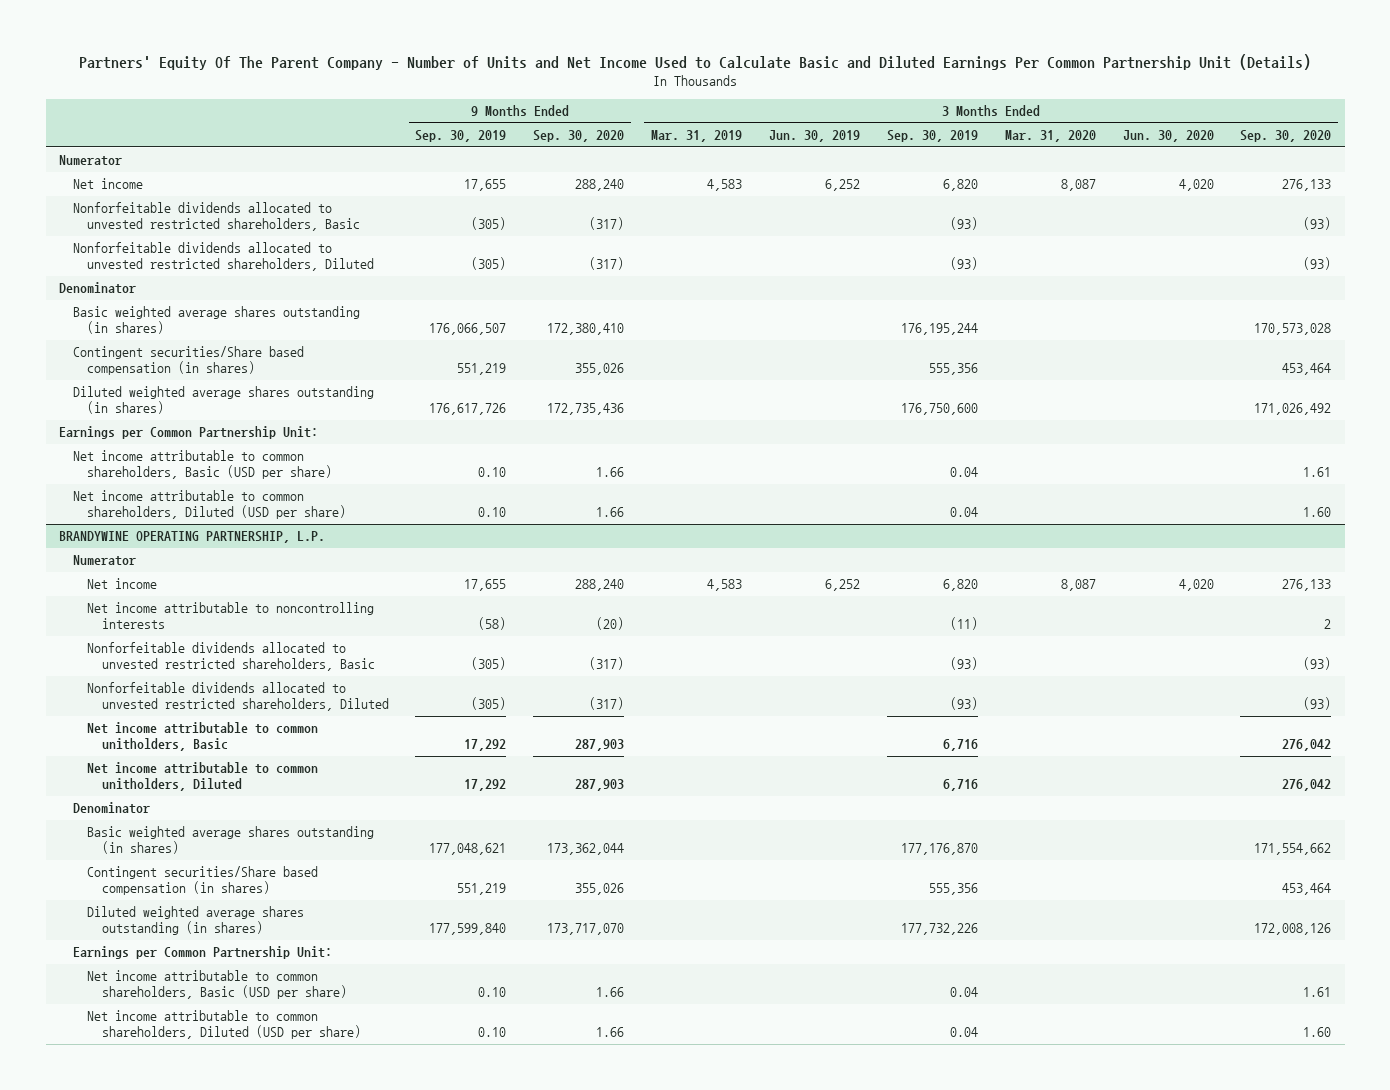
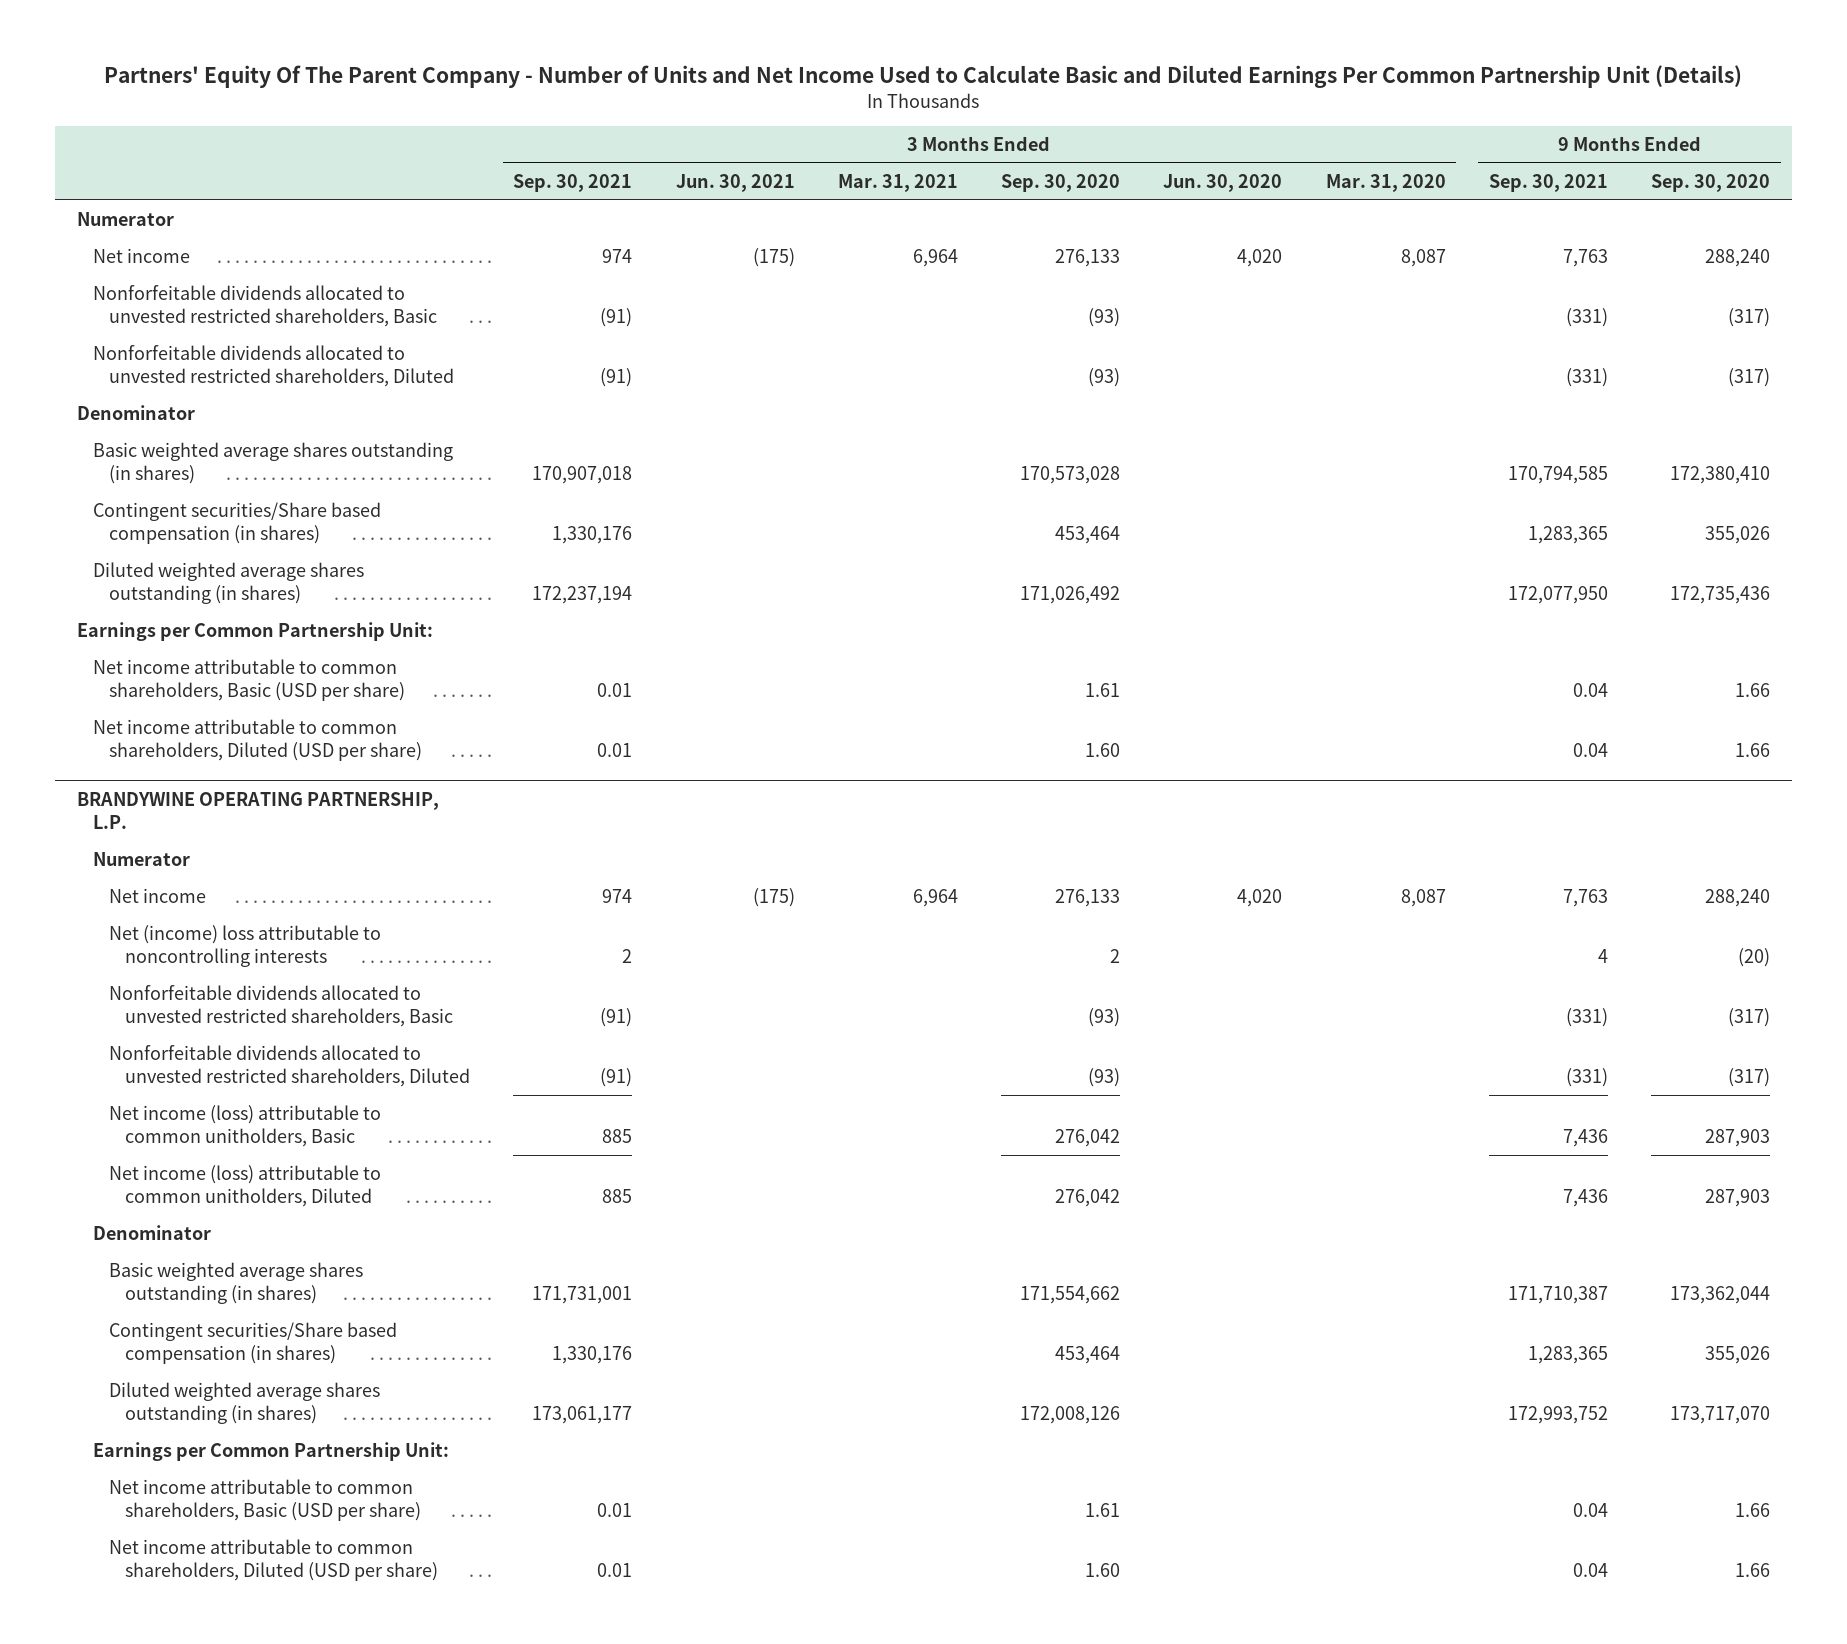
- | 9 Months Ended Sep. 30, 2019 | 9 Months Ended Sep. 30, 2020 | 3 Months Ended Mar. 31, 2019 | 3 Months Ended Jun. 30, 2019 | 3 Months Ended Sep. 30, 2019 | 3 Months Ended Mar. 31, 2020 | 3 Months Ended Jun. 30, 2020 | 3 Months Ended Sep. 30, 2020
+ | 3 Months Ended Sep. 30, 2021 | 3 Months Ended Jun. 30, 2021 | 3 Months Ended Mar. 31, 2021 | 3 Months Ended Sep. 30, 2020 | 3 Months Ended Jun. 30, 2020 | 3 Months Ended Mar. 31, 2020 | 9 Months Ended Sep. 30, 2021 | 9 Months Ended Sep. 30, 2020
@ BRANDYWINE OPERATING PARTNERSHIP, L.P.
- Net income attributable to noncontrolling interests | (58) | (20) | | | (11) | | | 2
+ Net (income) loss attributable to noncontrolling interests | 2 | | | 2 | | | 4 | (20)
- Net income attributable to common unitholders, Basic | 17,292 | 287,903 | | | 6,716 | | | 276,042
- Net income attributable to common unitholders, Diluted | 17,292 | 287,903 | | | 6,716 | | | 276,042
+ Net income (loss) attributable to common unitholders, Basic | 885 | | | 276,042 | | | 7,436 | 287,903
+ Net income (loss) attributable to common unitholders, Diluted | 885 | | | 276,042 | | | 7,436 | 287,903

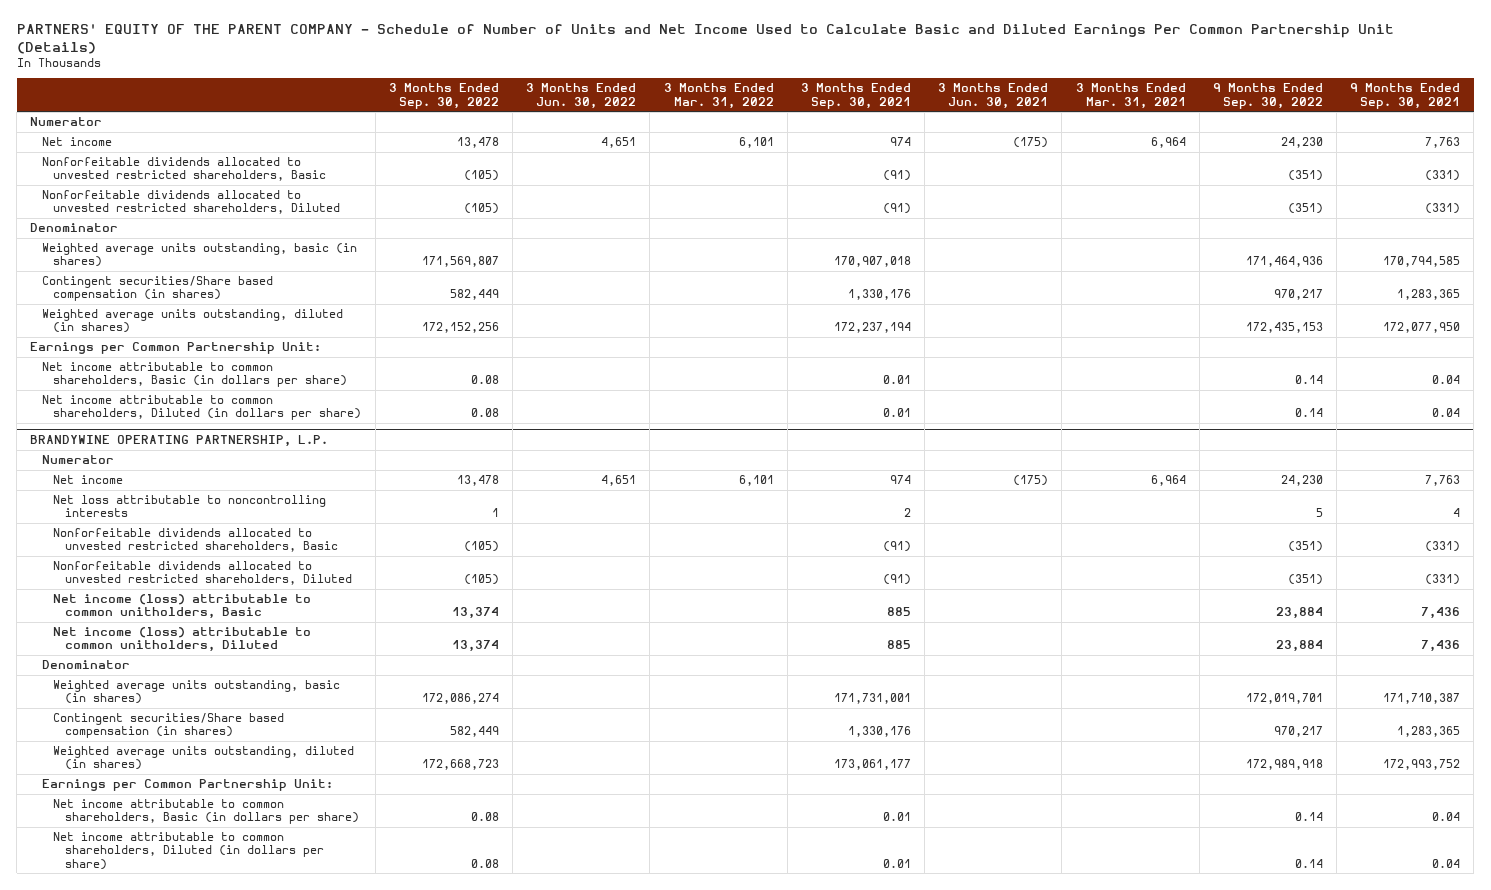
- Partners' Equity Of The Parent Company - Number of Units and Net Income Used to Calculate Basic and Diluted Earnings Per Common Partnership Unit (Details)
+ PARTNERS' EQUITY OF THE PARENT COMPANY - Schedule of Number of Units and Net Income Used to Calculate Basic and Diluted Earnings Per Common Partnership Unit (Details)
- | 3 Months Ended Sep. 30, 2021 | 3 Months Ended Jun. 30, 2021 | 3 Months Ended Mar. 31, 2021 | 3 Months Ended Sep. 30, 2020 | 3 Months Ended Jun. 30, 2020 | 3 Months Ended Mar. 31, 2020 | 9 Months Ended Sep. 30, 2021 | 9 Months Ended Sep. 30, 2020
+ | 3 Months Ended Sep. 30, 2022 | 3 Months Ended Jun. 30, 2022 | 3 Months Ended Mar. 31, 2022 | 3 Months Ended Sep. 30, 2021 | 3 Months Ended Jun. 30, 2021 | 3 Months Ended Mar. 31, 2021 | 9 Months Ended Sep. 30, 2022 | 9 Months Ended Sep. 30, 2021
- Basic weighted average shares outstanding (in shares) | 170,907,018 | | | 170,573,028 | | | 170,794,585 | 172,380,410
+ Weighted average units outstanding, basic (in shares) | 171,569,807 | | | 170,907,018 | | | 171,464,936 | 170,794,585
- Diluted weighted average shares outstanding (in shares) | 172,237,194 | | | 171,026,492 | | | 172,077,950 | 172,735,436
+ Weighted average units outstanding, diluted (in shares) | 172,152,256 | | | 172,237,194 | | | 172,435,153 | 172,077,950
- Net income attributable to common shareholders, Basic (USD per share) | 0.01 | | | 1.61 | | | 0.04 | 1.66
- Net income attributable to common shareholders, Diluted (USD per share) | 0.01 | | | 1.60 | | | 0.04 | 1.66
+ Net income attributable to common shareholders, Basic (in dollars per share) | 0.08 | | | 0.01 | | | 0.14 | 0.04
+ Net income attributable to common shareholders, Diluted (in dollars per share) | 0.08 | | | 0.01 | | | 0.14 | 0.04
@ BRANDYWINE OPERATING PARTNERSHIP, L.P.
- Net (income) loss attributable to noncontrolling interests | 2 | | | 2 | | | 4 | (20)
+ Net loss attributable to noncontrolling interests | 1 | | | 2 | | | 5 | 4
- Basic weighted average shares outstanding (in shares) | 171,731,001 | | | 171,554,662 | | | 171,710,387 | 173,362,044
+ Weighted average units outstanding, basic (in shares) | 172,086,274 | | | 171,731,001 | | | 172,019,701 | 171,710,387
- Diluted weighted average shares outstanding (in shares) | 173,061,177 | | | 172,008,126 | | | 172,993,752 | 173,717,070
+ Weighted average units outstanding, diluted (in shares) | 172,668,723 | | | 173,061,177 | | | 172,989,918 | 172,993,752
- Net income attributable to common shareholders, Basic (USD per share) | 0.01 | | | 1.61 | | | 0.04 | 1.66
- Net income attributable to common shareholders, Diluted (USD per share) | 0.01 | | | 1.60 | | | 0.04 | 1.66
+ Net income attributable to common shareholders, Basic (in dollars per share) | 0.08 | | | 0.01 | | | 0.14 | 0.04
+ Net income attributable to common shareholders, Diluted (in dollars per share) | 0.08 | | | 0.01 | | | 0.14 | 0.04

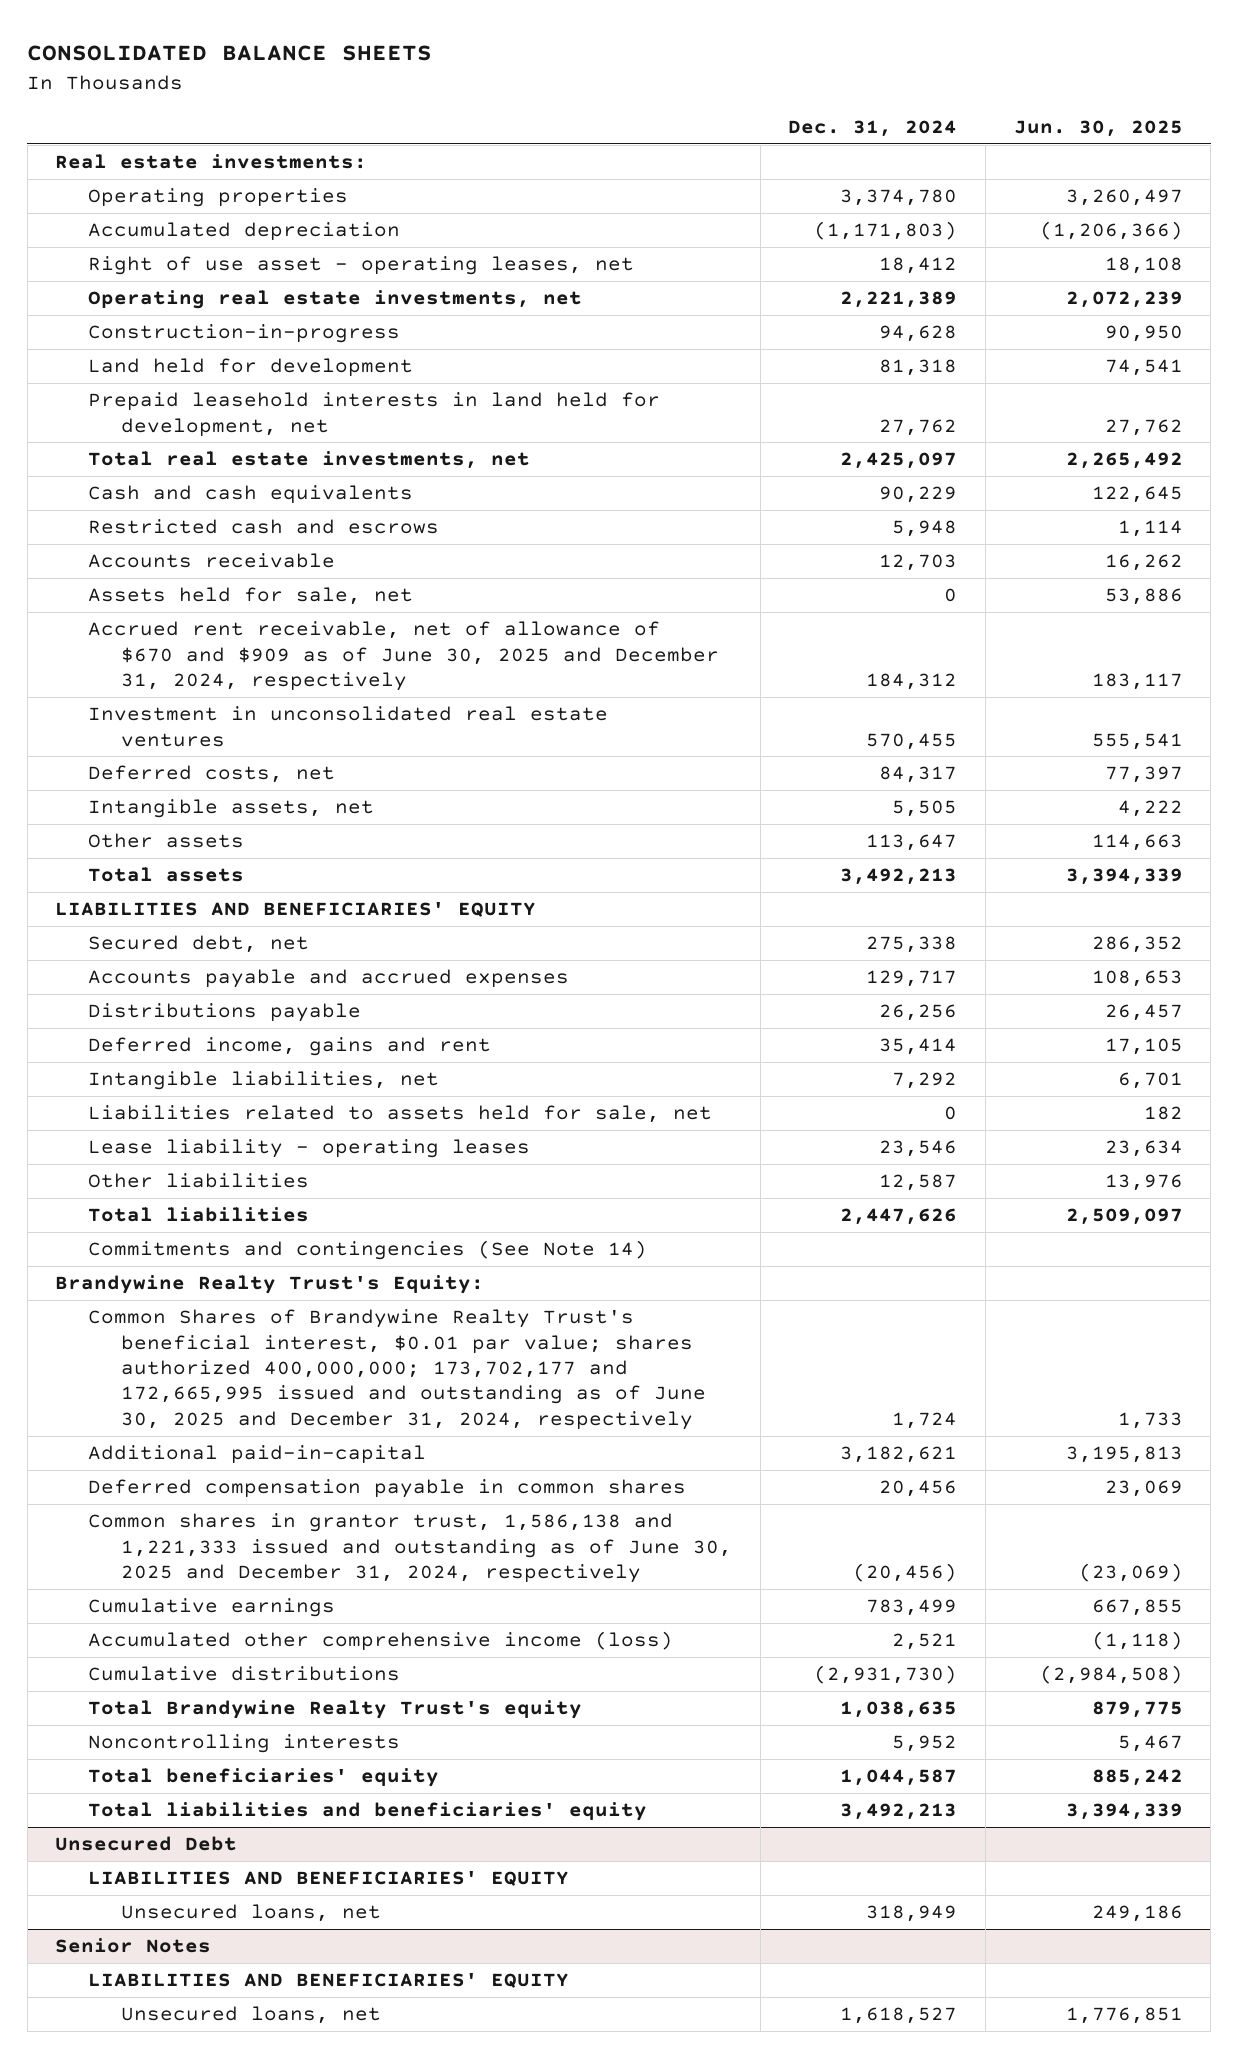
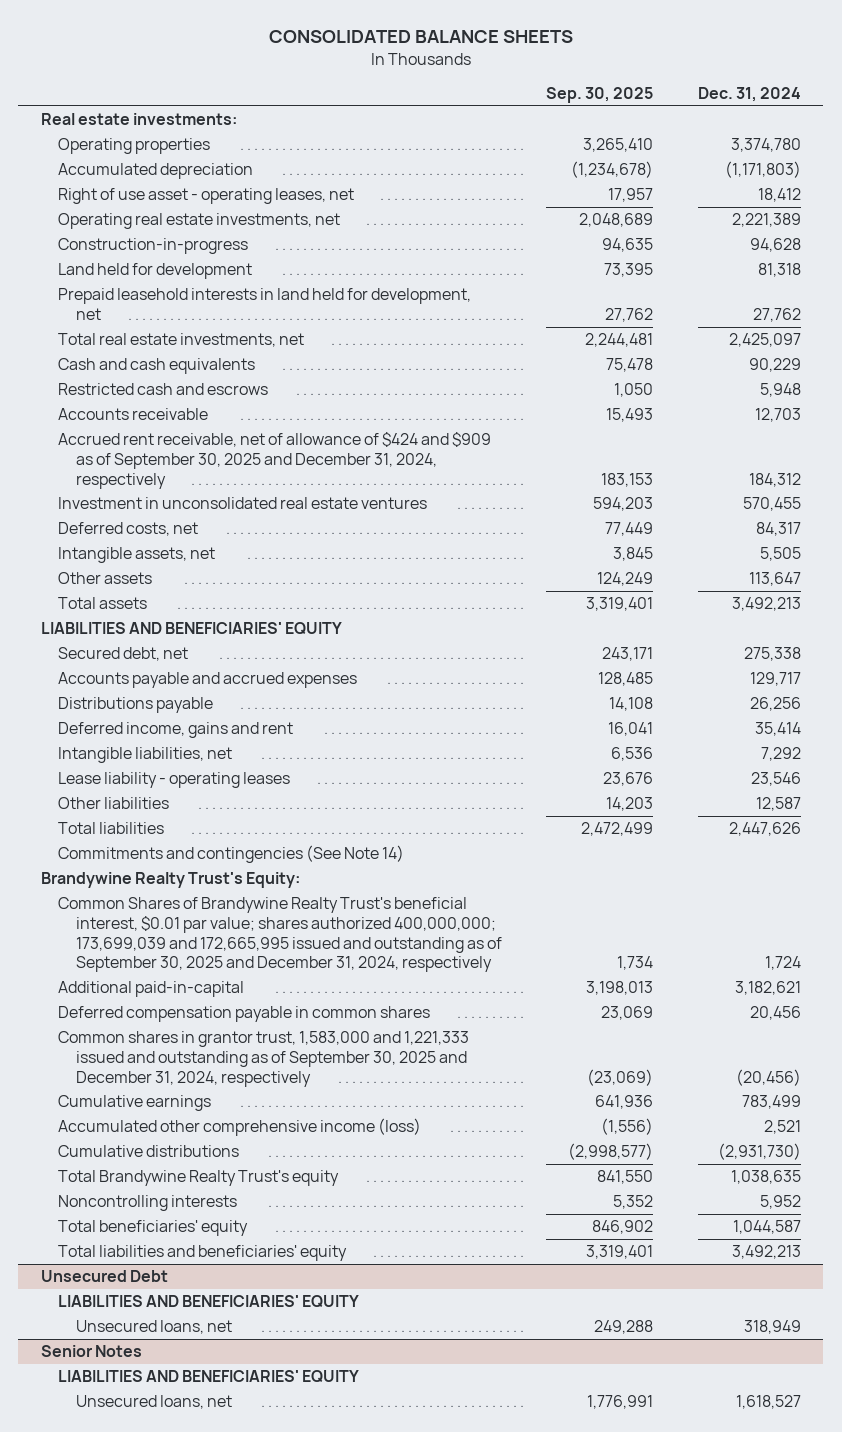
- | Dec. 31, 2024 | Jun. 30, 2025
+ | Sep. 30, 2025 | Dec. 31, 2024
- Assets held for sale, net | 0 | 53,886
- Accrued rent receivable, net of allowance of $670 and $909 as of June 30, 2025 and December 31, 2024, respectively | 184,312 | 183,117
+ Accrued rent receivable, net of allowance of $424 and $909 as of September 30, 2025 and December 31, 2024, respectively | 183,153 | 184,312
- Liabilities related to assets held for sale, net | 0 | 182
- Common Shares of Brandywine Realty Trust's beneficial interest, $0.01 par value; shares authorized 400,000,000; 173,702,177 and 172,665,995 issued and outstanding as of June 30, 2025 and December 31, 2024, respectively | 1,724 | 1,733
+ Common Shares of Brandywine Realty Trust's beneficial interest, $0.01 par value; shares authorized 400,000,000; 173,699,039 and 172,665,995 issued and outstanding as of September 30, 2025 and December 31, 2024, respectively | 1,734 | 1,724
- Common shares in grantor trust, 1,586,138 and 1,221,333 issued and outstanding as of June 30, 2025 and December 31, 2024, respectively | (20,456) | (23,069)
+ Common shares in grantor trust, 1,583,000 and 1,221,333 issued and outstanding as of September 30, 2025 and December 31, 2024, respectively | (23,069) | (20,456)

